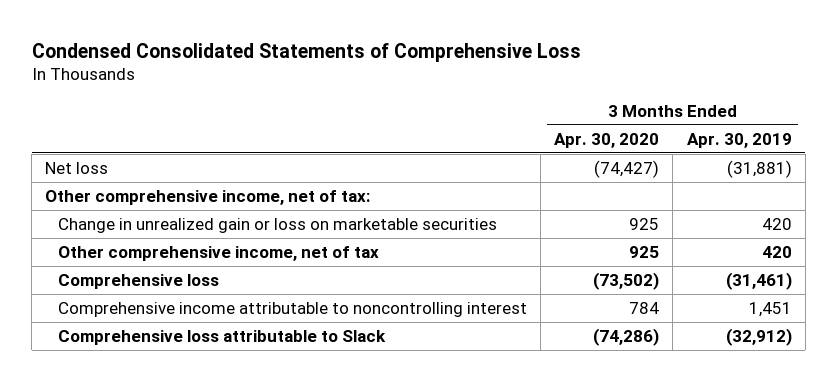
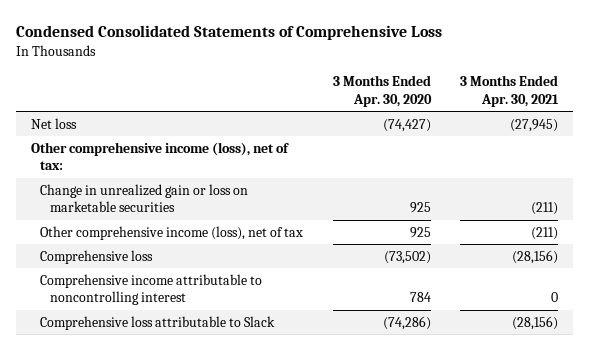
- | 3 Months Ended Apr. 30, 2020 | 3 Months Ended Apr. 30, 2019
+ | 3 Months Ended Apr. 30, 2020 | 3 Months Ended Apr. 30, 2021
- Other comprehensive income, net of tax:
+ Other comprehensive income (loss), net of tax:
- Other comprehensive income, net of tax | 925 | 420
+ Other comprehensive income (loss), net of tax | 925 | (211)

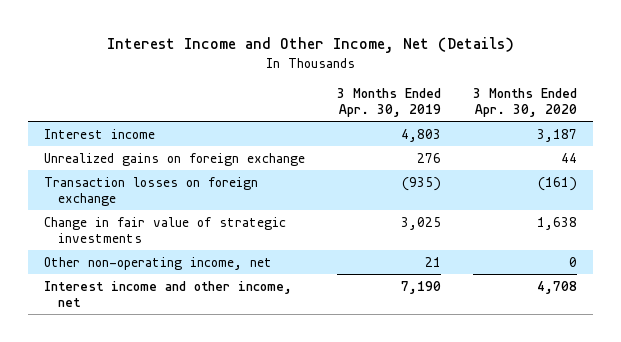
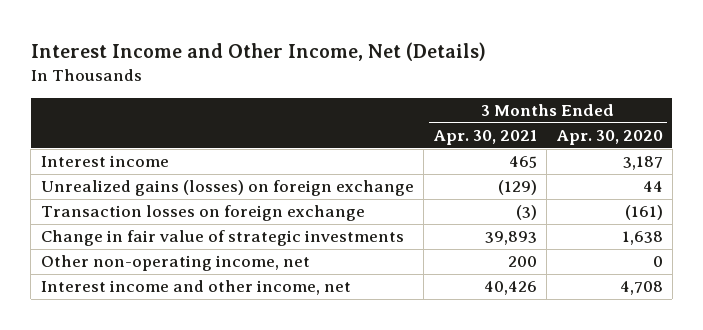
- | 3 Months Ended Apr. 30, 2019 | 3 Months Ended Apr. 30, 2020
+ | 3 Months Ended Apr. 30, 2021 | 3 Months Ended Apr. 30, 2020
- Unrealized gains on foreign exchange | 276 | 44
+ Unrealized gains (losses) on foreign exchange | (129) | 44

